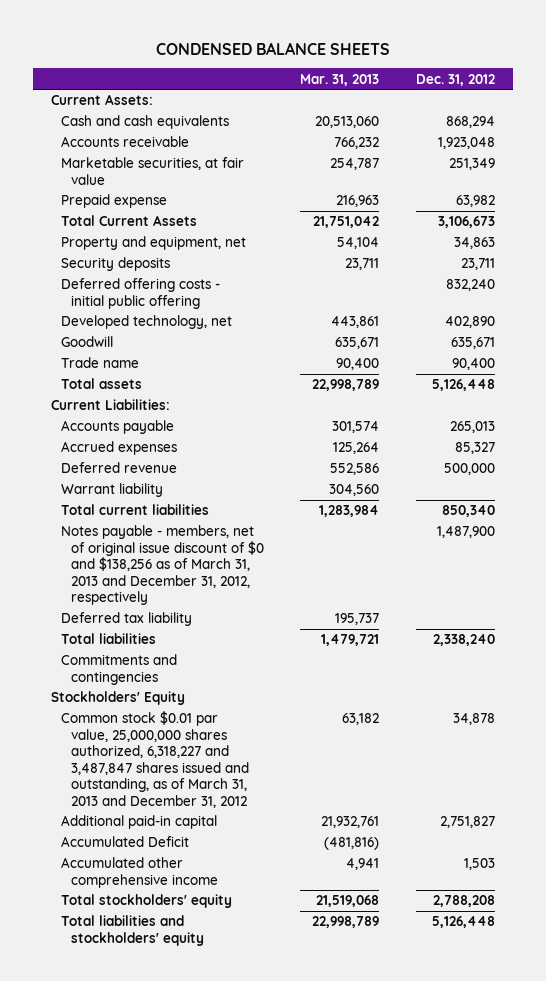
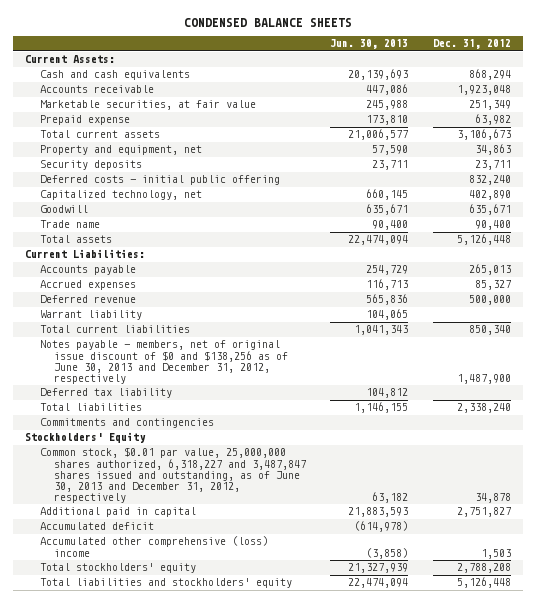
- | Mar. 31, 2013 | Dec. 31, 2012
+ | Jun. 30, 2013 | Dec. 31, 2012
- Total Current Assets | 21,751,042 | 3,106,673
+ Total current assets | 21,006,577 | 3,106,673
- Deferred offering costs - initial public offering | | 832,240
- Developed technology, net | 443,861 | 402,890
+ Deferred costs - initial public offering | | 832,240
+ Capitalized technology, net | 660,145 | 402,890
- Notes payable - members, net of original issue discount of $0 and $138,256 as of March 31, 2013 and December 31, 2012, respectively | | 1,487,900
+ Notes payable - members, net of original issue discount of $0 and $138,256 as of June 30, 2013 and December 31, 2012, respectively | | 1,487,900
- Common stock $0.01 par value, 25,000,000 shares authorized, 6,318,227 and 3,487,847 shares issued and outstanding, as of March 31, 2013 and December 31, 2012 | 63,182 | 34,878
- Additional paid-in capital | 21,932,761 | 2,751,827
- Accumulated Deficit | (481,816) |
- Accumulated other comprehensive income | 4,941 | 1,503
+ Common stock, $0.01 par value, 25,000,000 shares authorized, 6,318,227 and 3,487,847 shares issued and outstanding, as of June 30, 2013 and December 31, 2012, respectively | 63,182 | 34,878
+ Additional paid in capital | 21,883,593 | 2,751,827
+ Accumulated deficit | (614,978) |
+ Accumulated other comprehensive (loss) income | (3,858) | 1,503

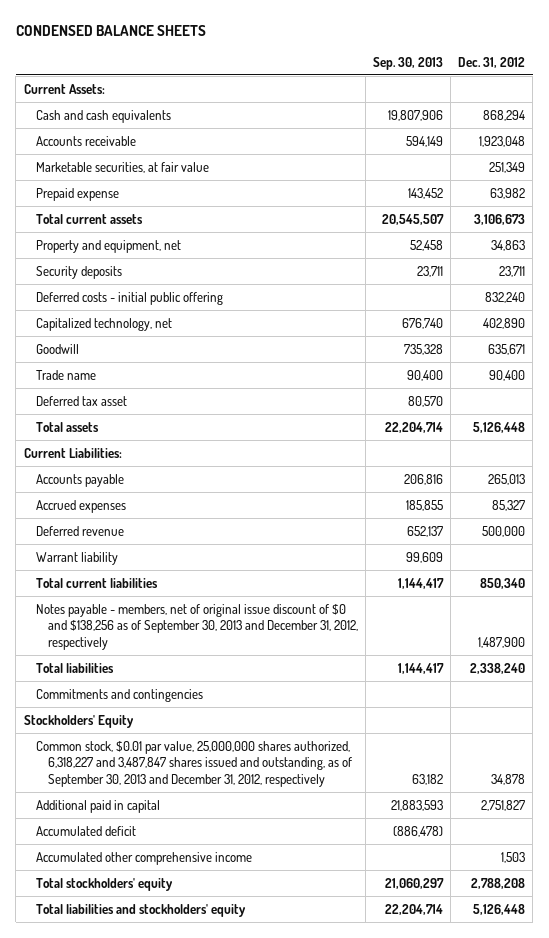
- | Jun. 30, 2013 | Dec. 31, 2012
+ | Sep. 30, 2013 | Dec. 31, 2012
+ Deferred tax asset | 80,570 |
- Notes payable - members, net of original issue discount of $0 and $138,256 as of June 30, 2013 and December 31, 2012, respectively | | 1,487,900
- Deferred tax liability | 104,812 |
+ Notes payable - members, net of original issue discount of $0 and $138,256 as of September 30, 2013 and December 31, 2012, respectively | | 1,487,900
- Common stock, $0.01 par value, 25,000,000 shares authorized, 6,318,227 and 3,487,847 shares issued and outstanding, as of June 30, 2013 and December 31, 2012, respectively | 63,182 | 34,878
+ Common stock, $0.01 par value, 25,000,000 shares authorized, 6,318,227 and 3,487,847 shares issued and outstanding, as of September 30, 2013 and December 31, 2012, respectively | 63,182 | 34,878
- Accumulated other comprehensive (loss) income | (3,858) | 1,503
+ Accumulated other comprehensive income | | 1,503

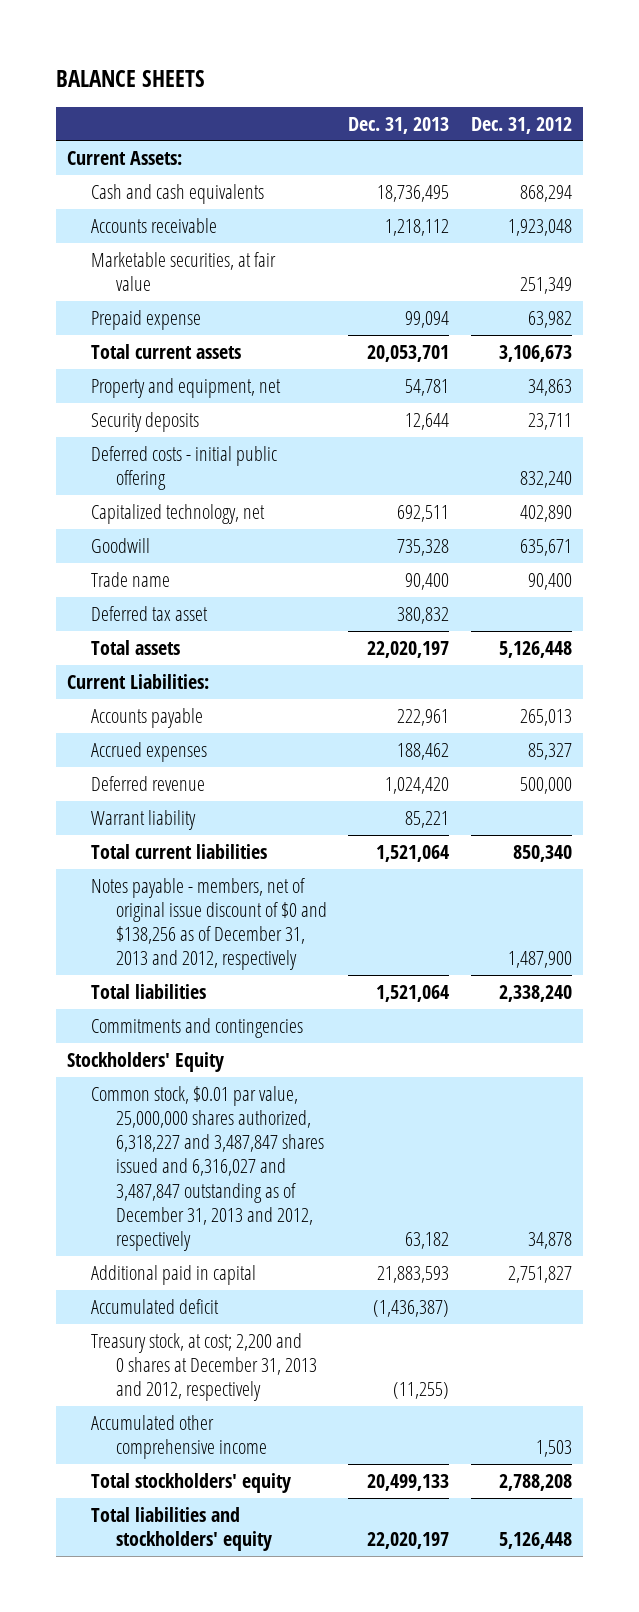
- CONDENSED BALANCE SHEETS
+ BALANCE SHEETS
- | Sep. 30, 2013 | Dec. 31, 2012
+ | Dec. 31, 2013 | Dec. 31, 2012
- Notes payable - members, net of original issue discount of $0 and $138,256 as of September 30, 2013 and December 31, 2012, respectively | | 1,487,900
+ Notes payable - members, net of original issue discount of $0 and $138,256 as of December 31, 2013 and 2012, respectively | | 1,487,900
- Common stock, $0.01 par value, 25,000,000 shares authorized, 6,318,227 and 3,487,847 shares issued and outstanding, as of September 30, 2013 and December 31, 2012, respectively | 63,182 | 34,878
+ Common stock, $0.01 par value, 25,000,000 shares authorized, 6,318,227 and 3,487,847 shares issued and 6,316,027 and 3,487,847 outstanding as of December 31, 2013 and 2012, respectively | 63,182 | 34,878
+ Treasury stock, at cost; 2,200 and 0 shares at December 31, 2013 and 2012, respectively | (11,255) |

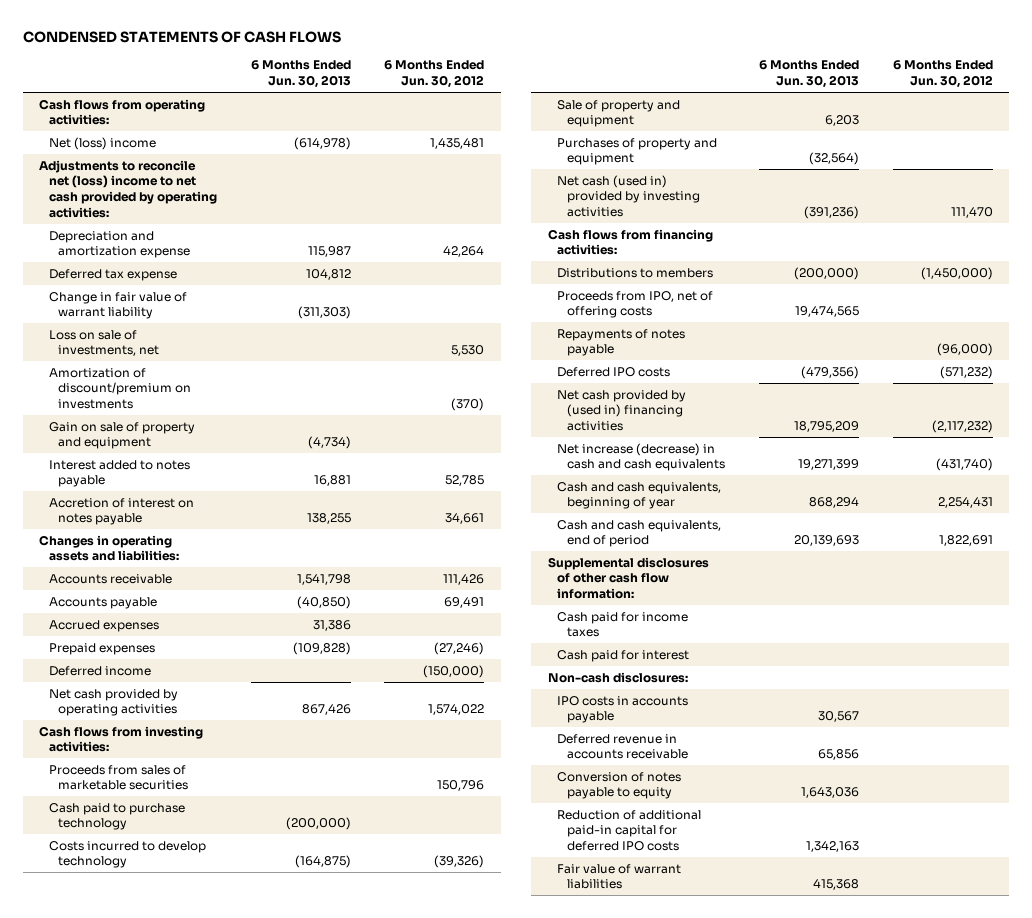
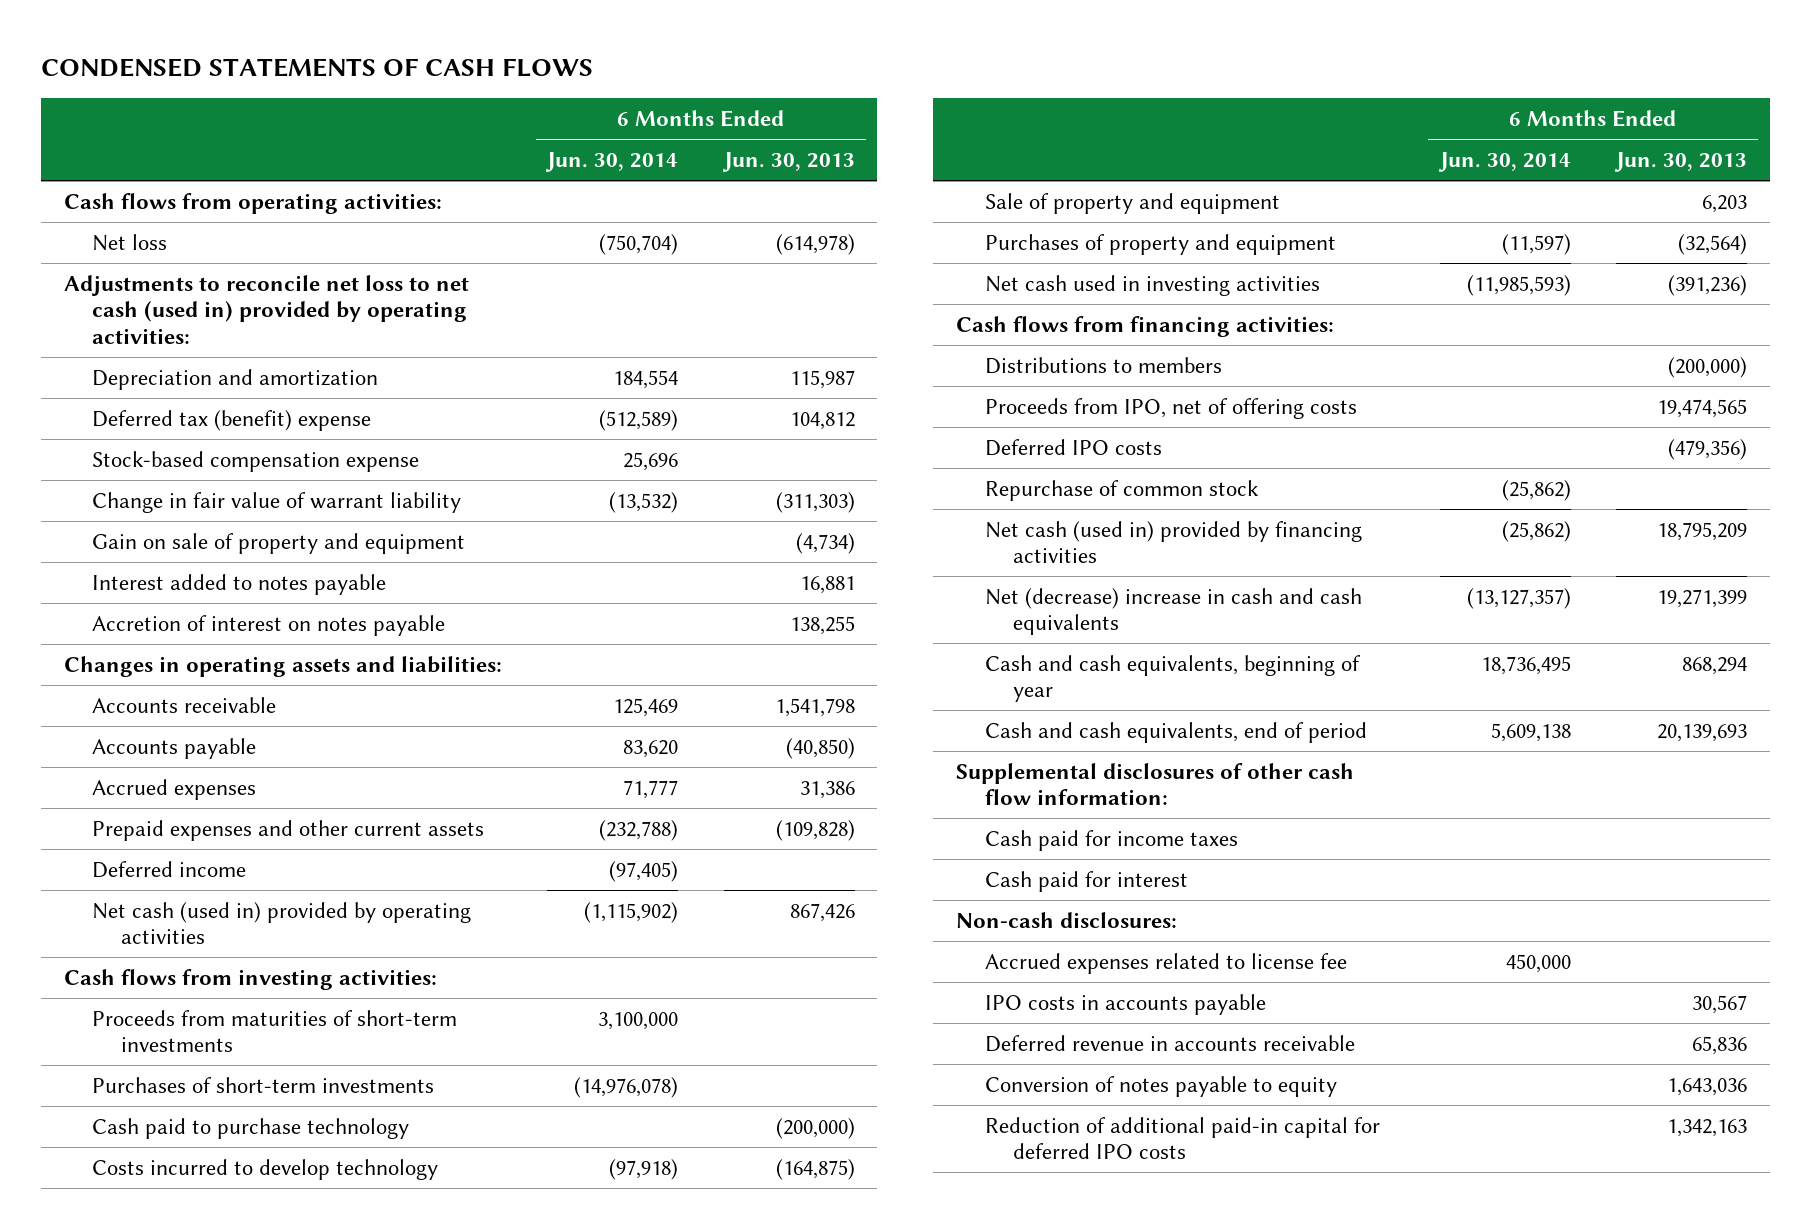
- | 6 Months Ended Jun. 30, 2013 | 6 Months Ended Jun. 30, 2012
+ | 6 Months Ended Jun. 30, 2014 | 6 Months Ended Jun. 30, 2013
- Net (loss) income | (614,978) | 1,435,481
- Adjustments to reconcile net (loss) income to net cash provided by operating activities:
- Depreciation and amortization expense | 115,987 | 42,264
- Deferred tax expense | 104,812 |
+ Net loss | (750,704) | (614,978)
+ Adjustments to reconcile net loss to net cash (used in) provided by operating activities:
+ Depreciation and amortization | 184,554 | 115,987
+ Deferred tax (benefit) expense | (512,589) | 104,812
+ Stock-based compensation expense | 25,696 |
- Loss on sale of investments, net | | 5,530
- Amortization of discount/premium on investments | | (370)
- Prepaid expenses | (109,828) | (27,246)
+ Prepaid expenses and other current assets | (232,788) | (109,828)
- Net cash provided by operating activities | 867,426 | 1,574,022
+ Net cash (used in) provided by operating activities | (1,115,902) | 867,426
- Proceeds from sales of marketable securities | | 150,796
+ Proceeds from maturities of short-term investments | 3,100,000 |
+ Purchases of short-term investments | (14,976,078) |
- Net cash (used in) provided by investing activities | (391,236) | 111,470
+ Net cash used in investing activities | (11,985,593) | (391,236)
- Repayments of notes payable | | (96,000)
- Net cash provided by (used in) financing activities | 18,795,209 | (2,117,232)
- Net increase (decrease) in cash and cash equivalents | 19,271,399 | (431,740)
+ Repurchase of common stock | (25,862) |
+ Net cash (used in) provided by financing activities | (25,862) | 18,795,209
+ Net (decrease) increase in cash and cash equivalents | (13,127,357) | 19,271,399
+ Accrued expenses related to license fee | 450,000 |
- Deferred revenue in accounts receivable | 65,856 |
+ Deferred revenue in accounts receivable | | 65,836
- Fair value of warrant liabilities | 415,368 |

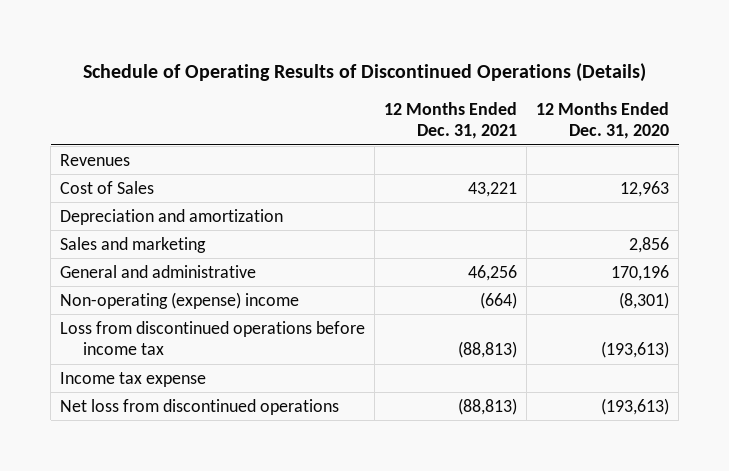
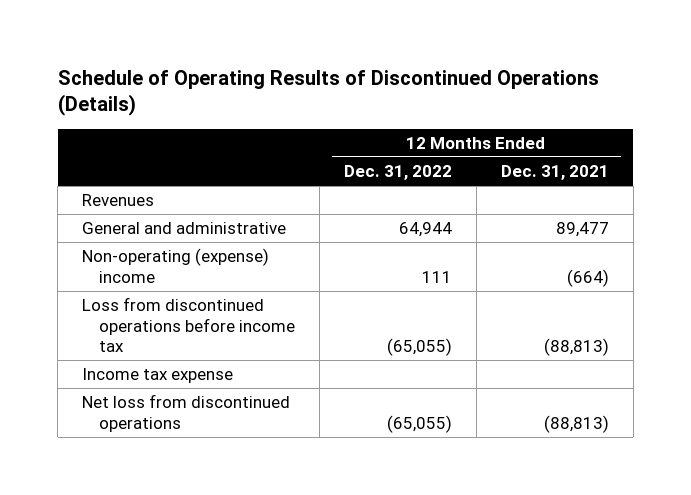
- | 12 Months Ended Dec. 31, 2021 | 12 Months Ended Dec. 31, 2020
+ | 12 Months Ended Dec. 31, 2022 | 12 Months Ended Dec. 31, 2021
- Cost of Sales | 43,221 | 12,963
- Depreciation and amortization
- Sales and marketing | | 2,856
- General and administrative | 46,256 | 170,196
+ General and administrative | 64,944 | 89,477

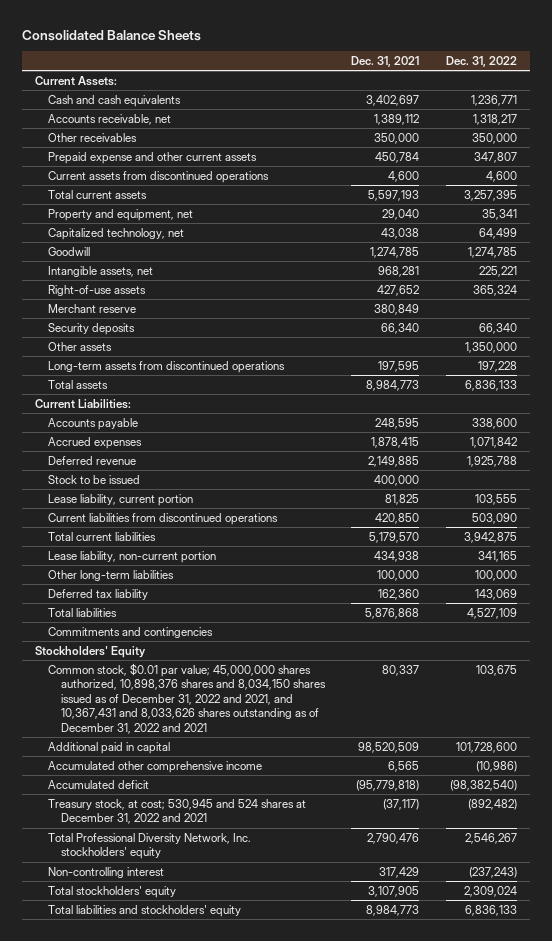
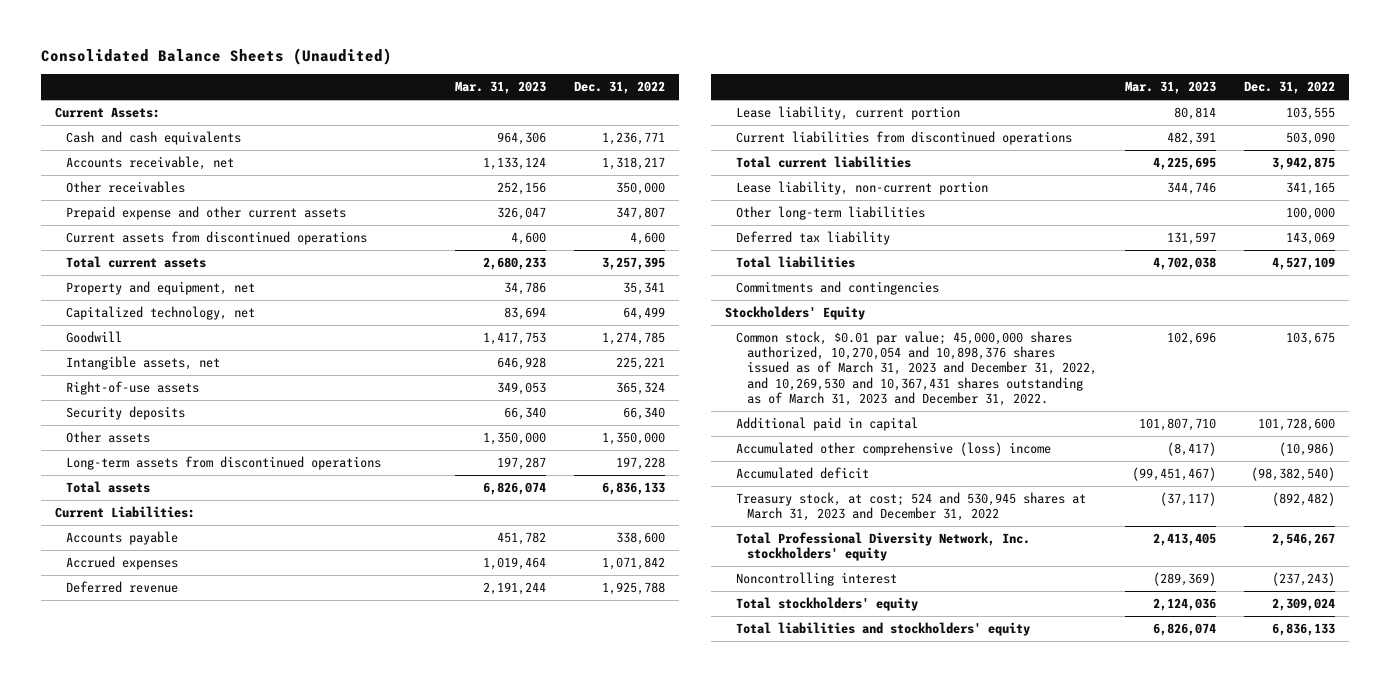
- Consolidated Balance Sheets
+ Consolidated Balance Sheets (Unaudited)
- | Dec. 31, 2021 | Dec. 31, 2022
+ | Mar. 31, 2023 | Dec. 31, 2022
- Merchant reserve | 380,849 |
- Stock to be issued | 400,000 |
- Common stock, $0.01 par value; 45,000,000 shares authorized, 10,898,376 shares and 8,034,150 shares issued as of December 31, 2022 and 2021, and 10,367,431 and 8,033,626 shares outstanding as of December 31, 2022 and 2021 | 80,337 | 103,675
+ Common stock, $0.01 par value; 45,000,000 shares authorized, 10,270,054 and 10,898,376 shares issued as of March 31, 2023 and December 31, 2022, and 10,269,530 and 10,367,431 shares outstanding as of March 31, 2023 and December 31, 2022. | 102,696 | 103,675
- Accumulated other comprehensive income | 6,565 | (10,986)
+ Accumulated other comprehensive (loss) income | (8,417) | (10,986)
- Treasury stock, at cost; 530,945 and 524 shares at December 31, 2022 and 2021 | (37,117) | (892,482)
+ Treasury stock, at cost; 524 and 530,945 shares at March 31, 2023 and December 31, 2022 | (37,117) | (892,482)
- Non-controlling interest | 317,429 | (237,243)
+ Noncontrolling interest | (289,369) | (237,243)

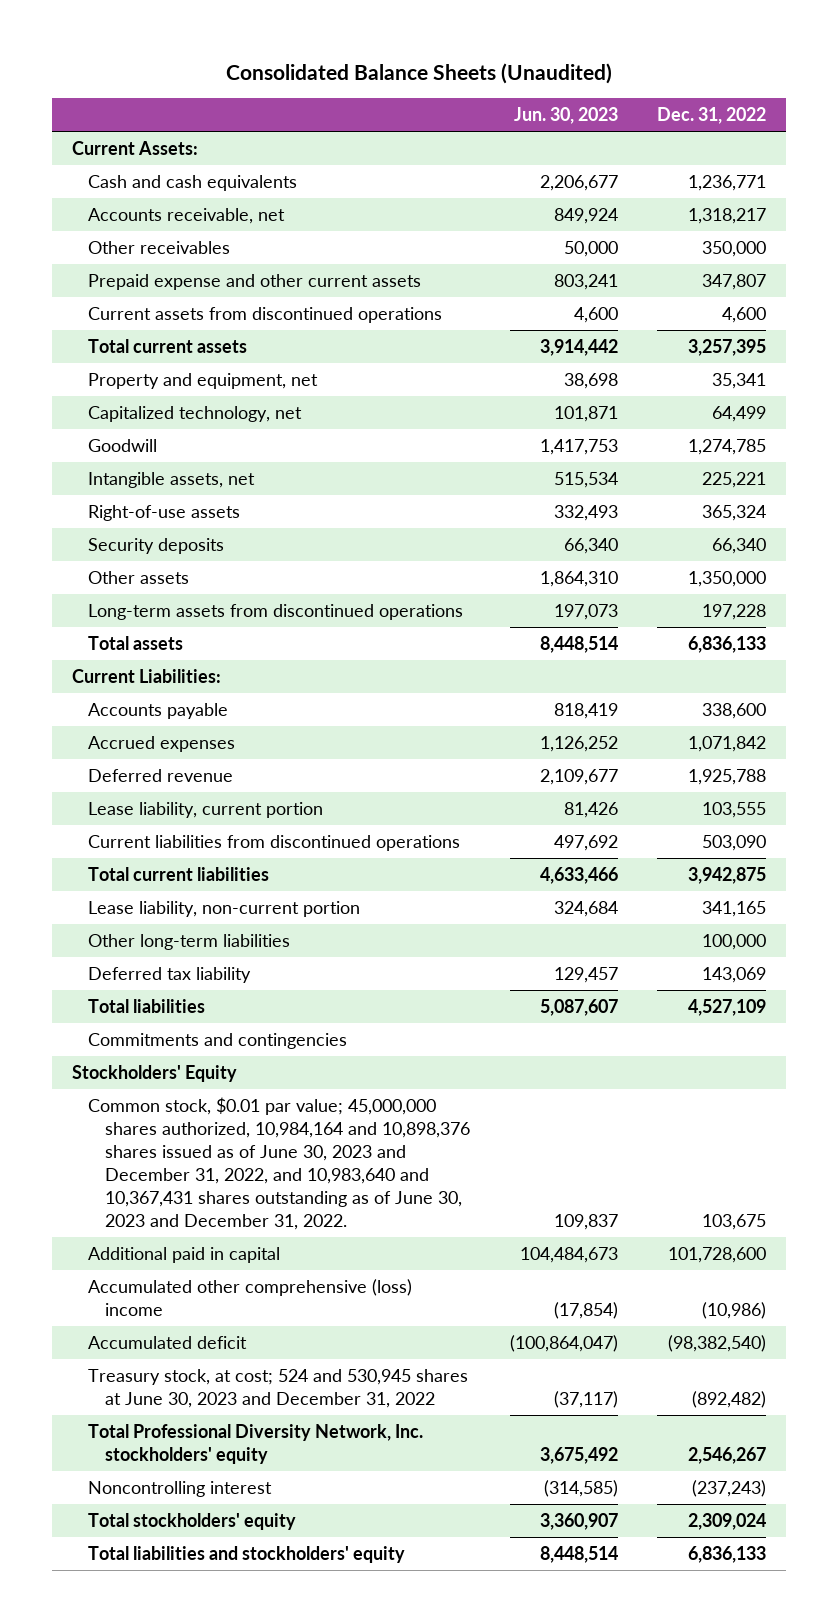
- | Mar. 31, 2023 | Dec. 31, 2022
+ | Jun. 30, 2023 | Dec. 31, 2022
- Common stock, $0.01 par value; 45,000,000 shares authorized, 10,270,054 and 10,898,376 shares issued as of March 31, 2023 and December 31, 2022, and 10,269,530 and 10,367,431 shares outstanding as of March 31, 2023 and December 31, 2022. | 102,696 | 103,675
+ Common stock, $0.01 par value; 45,000,000 shares authorized, 10,984,164 and 10,898,376 shares issued as of June 30, 2023 and December 31, 2022, and 10,983,640 and 10,367,431 shares outstanding as of June 30, 2023 and December 31, 2022. | 109,837 | 103,675
- Treasury stock, at cost; 524 and 530,945 shares at March 31, 2023 and December 31, 2022 | (37,117) | (892,482)
+ Treasury stock, at cost; 524 and 530,945 shares at June 30, 2023 and December 31, 2022 | (37,117) | (892,482)

